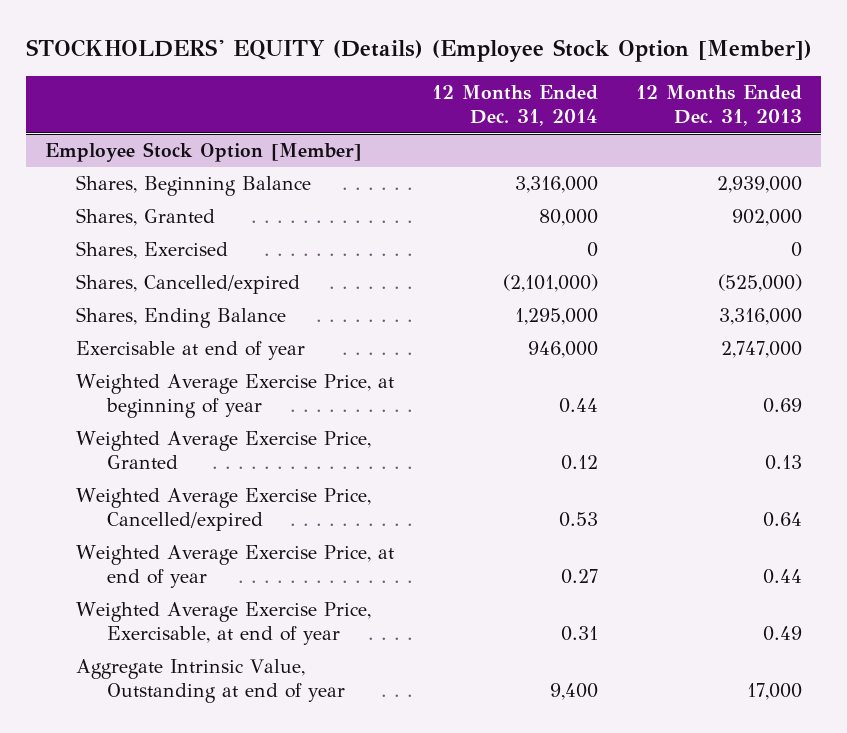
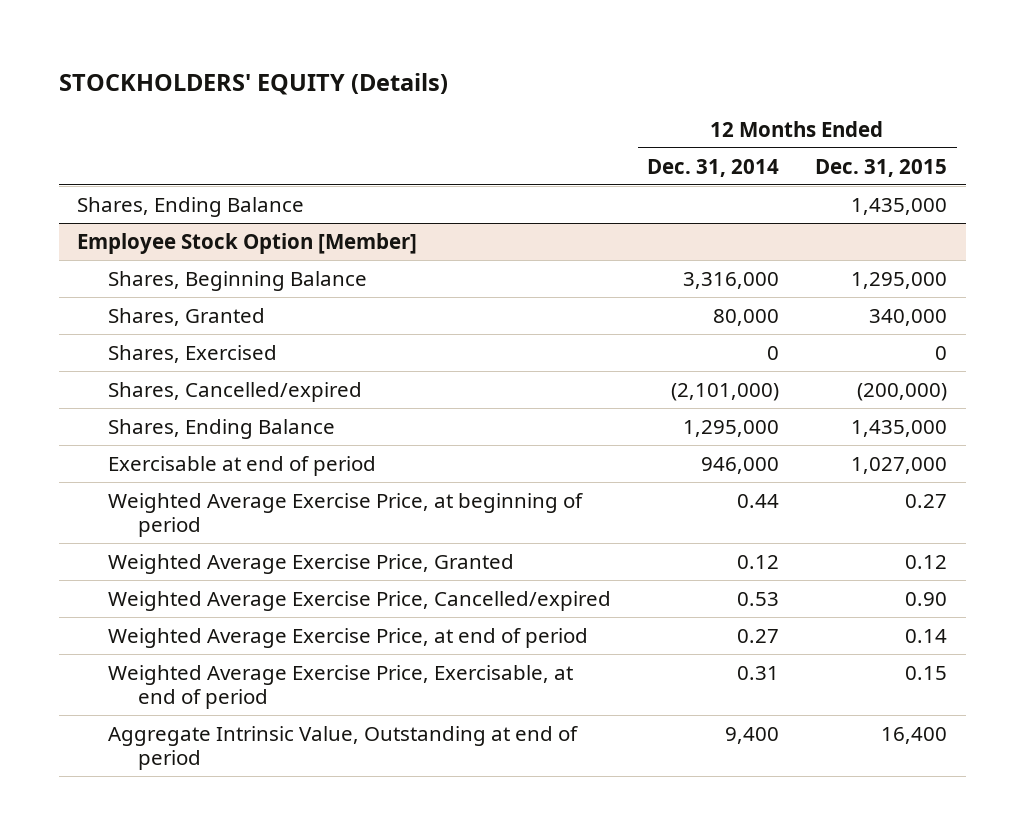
- STOCKHOLDERS' EQUITY (Details) (Employee Stock Option [Member])
+ STOCKHOLDERS' EQUITY (Details)
- | 12 Months Ended Dec. 31, 2014 | 12 Months Ended Dec. 31, 2013
+ | 12 Months Ended Dec. 31, 2014 | 12 Months Ended Dec. 31, 2015
+ Shares, Ending Balance | | 1,435,000
@ Employee Stock Option [Member]
- Exercisable at end of year | 946,000 | 2,747,000
- Weighted Average Exercise Price, at beginning of year | 0.44 | 0.69
+ Exercisable at end of period | 946,000 | 1,027,000
+ Weighted Average Exercise Price, at beginning of period | 0.44 | 0.27
- Weighted Average Exercise Price, at end of year | 0.27 | 0.44
- Weighted Average Exercise Price, Exercisable, at end of year | 0.31 | 0.49
- Aggregate Intrinsic Value, Outstanding at end of year | 9,400 | 17,000
+ Weighted Average Exercise Price, at end of period | 0.27 | 0.14
+ Weighted Average Exercise Price, Exercisable, at end of period | 0.31 | 0.15
+ Aggregate Intrinsic Value, Outstanding at end of period | 9,400 | 16,400

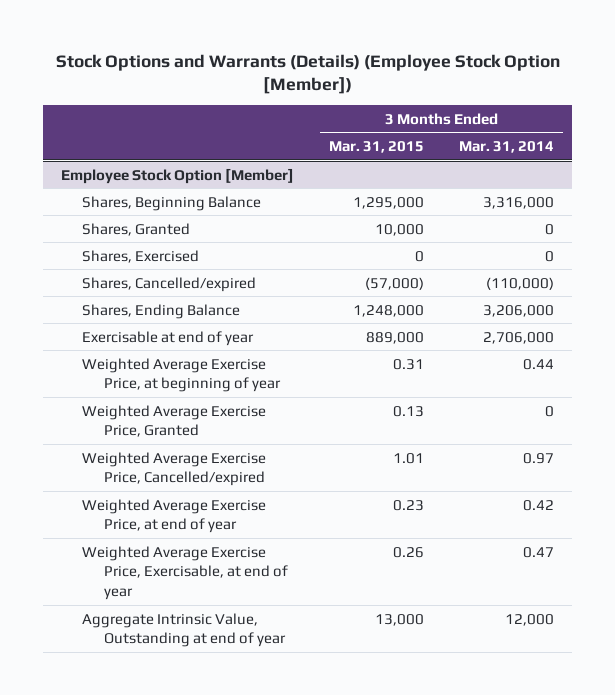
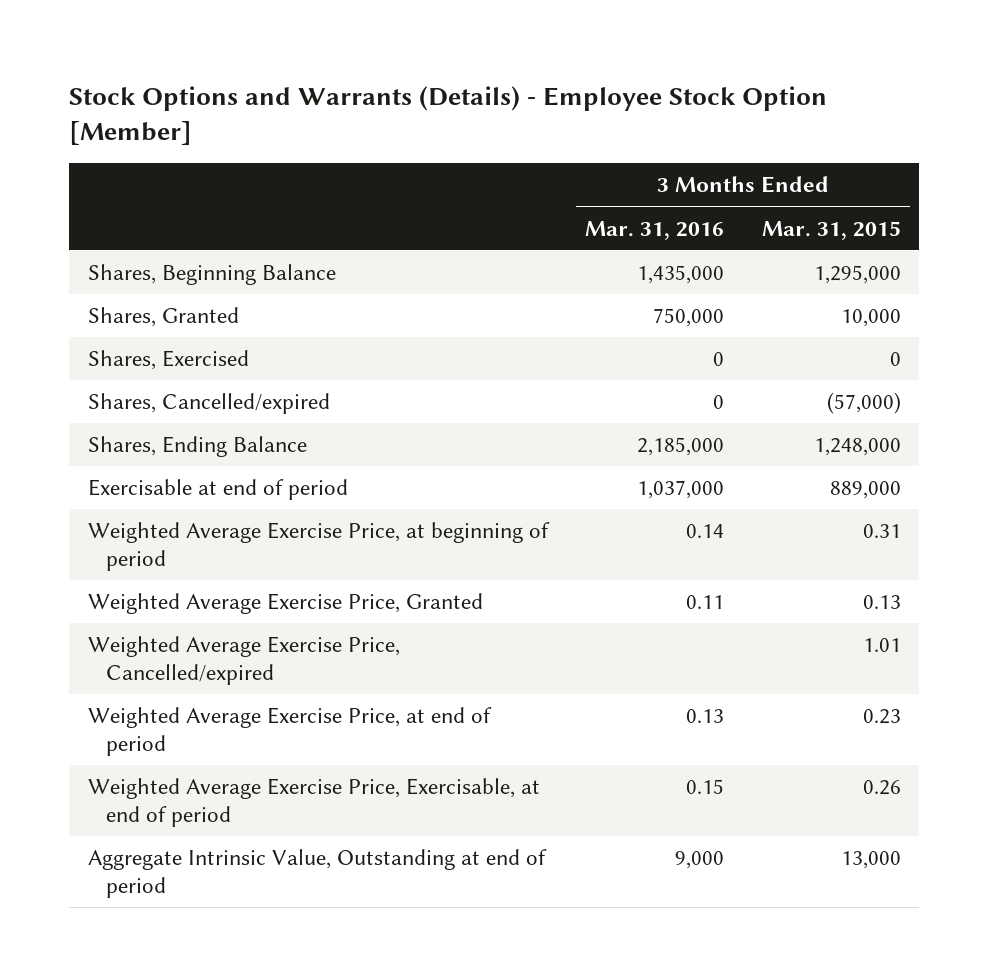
- Stock Options and Warrants (Details) (Employee Stock Option [Member])
+ Stock Options and Warrants (Details) - Employee Stock Option [Member]
- | 3 Months Ended Mar. 31, 2015 | 3 Months Ended Mar. 31, 2014
+ | 3 Months Ended Mar. 31, 2016 | 3 Months Ended Mar. 31, 2015
- Employee Stock Option [Member]
- Exercisable at end of year | 889,000 | 2,706,000
- Weighted Average Exercise Price, at beginning of year | 0.31 | 0.44
+ Exercisable at end of period | 1,037,000 | 889,000
+ Weighted Average Exercise Price, at beginning of period | 0.14 | 0.31
- Weighted Average Exercise Price, at end of year | 0.23 | 0.42
- Weighted Average Exercise Price, Exercisable, at end of year | 0.26 | 0.47
- Aggregate Intrinsic Value, Outstanding at end of year | 13,000 | 12,000
+ Weighted Average Exercise Price, at end of period | 0.13 | 0.23
+ Weighted Average Exercise Price, Exercisable, at end of period | 0.15 | 0.26
+ Aggregate Intrinsic Value, Outstanding at end of period | 9,000 | 13,000

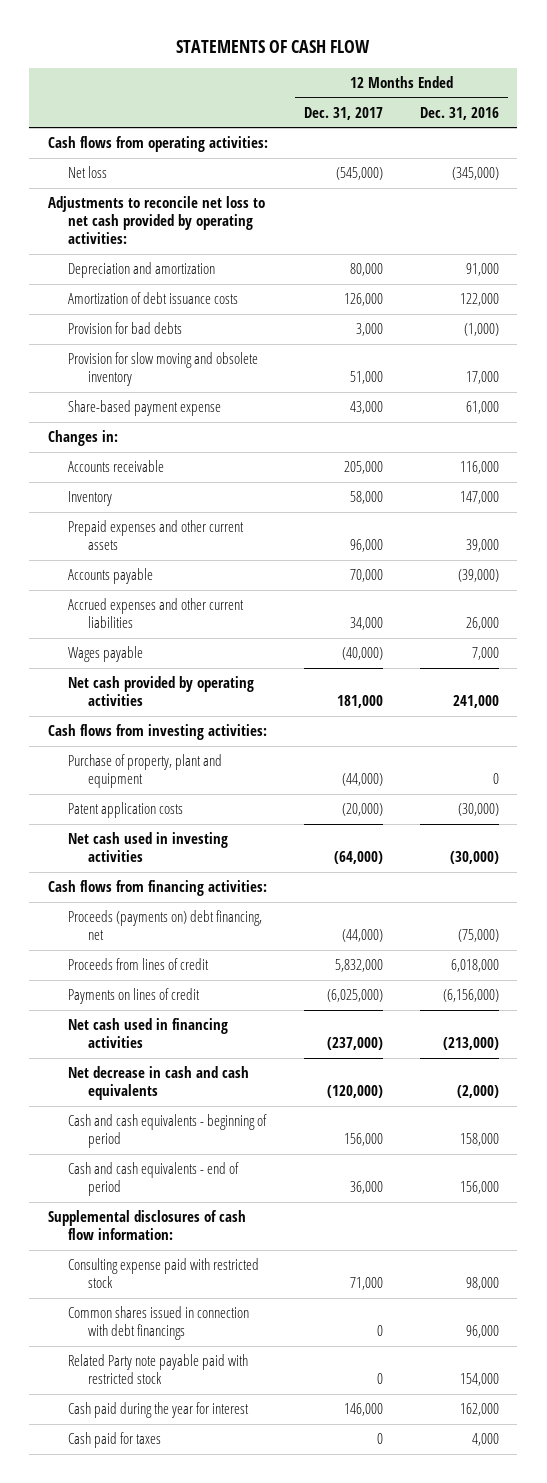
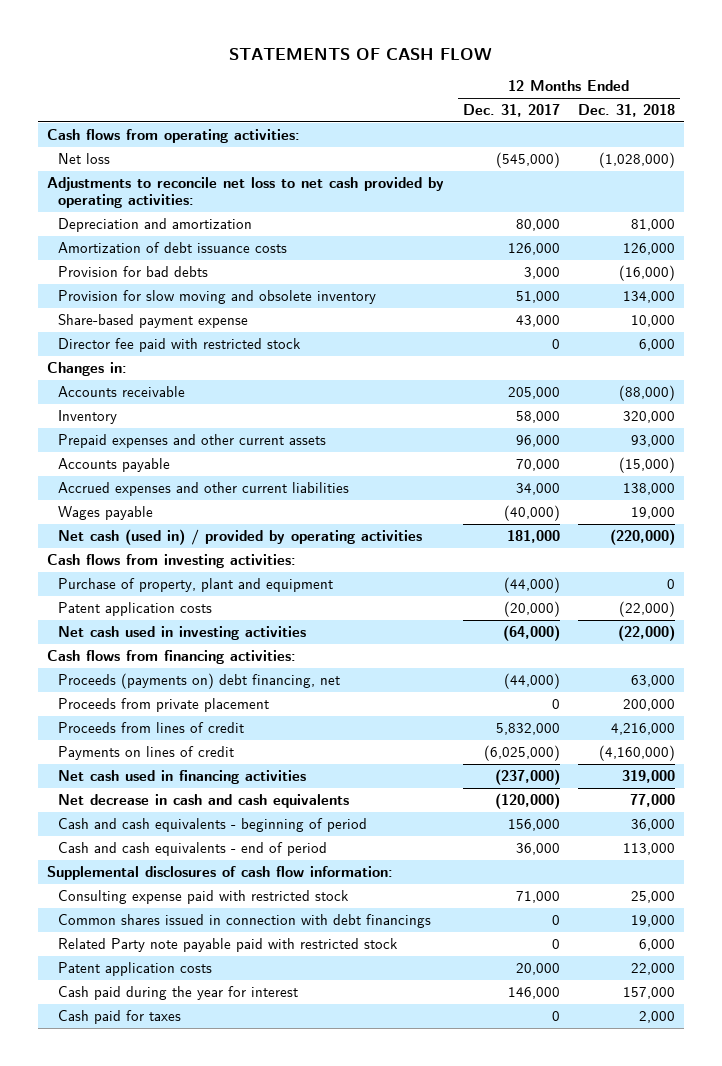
- | 12 Months Ended Dec. 31, 2017 | 12 Months Ended Dec. 31, 2016
+ | 12 Months Ended Dec. 31, 2017 | 12 Months Ended Dec. 31, 2018
+ Director fee paid with restricted stock | 0 | 6,000
- Net cash provided by operating activities | 181,000 | 241,000
+ Net cash (used in) / provided by operating activities | 181,000 | (220,000)
+ Proceeds from private placement | 0 | 200,000
+ Patent application costs | 20,000 | 22,000

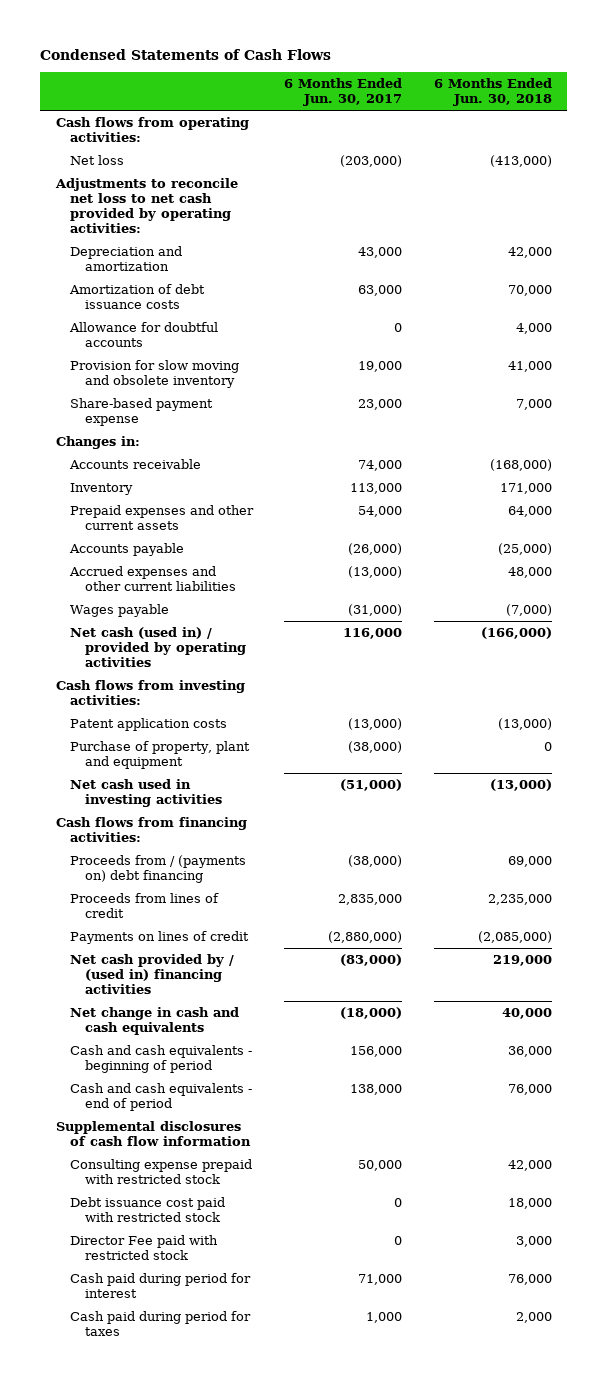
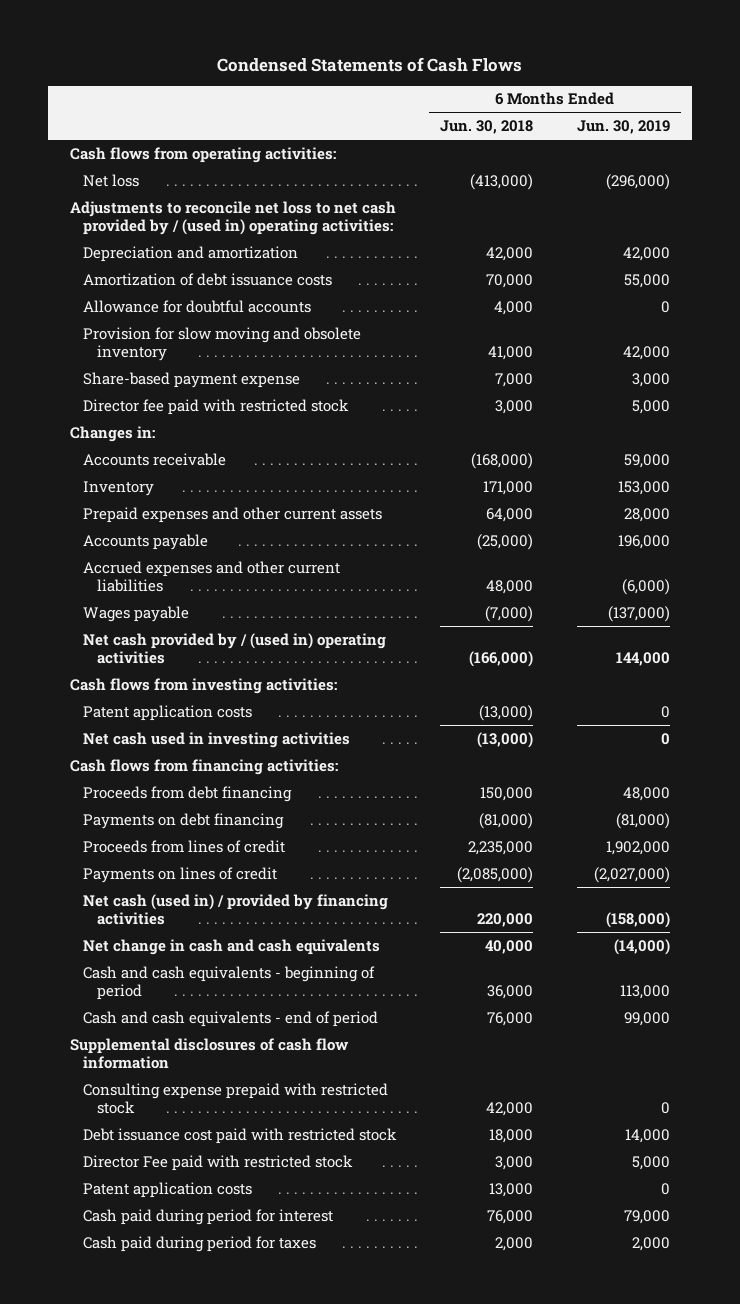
- | 6 Months Ended Jun. 30, 2017 | 6 Months Ended Jun. 30, 2018
+ | 6 Months Ended Jun. 30, 2018 | 6 Months Ended Jun. 30, 2019
- Adjustments to reconcile net loss to net cash provided by operating activities:
+ Adjustments to reconcile net loss to net cash provided by / (used in) operating activities:
+ Director fee paid with restricted stock | 3,000 | 5,000
- Net cash (used in) / provided by operating activities | 116,000 | (166,000)
+ Net cash provided by / (used in) operating activities | (166,000) | 144,000
- Purchase of property, plant and equipment | (38,000) | 0
- Proceeds from / (payments on) debt financing | (38,000) | 69,000
+ Proceeds from debt financing | 150,000 | 48,000
+ Payments on debt financing | (81,000) | (81,000)
- Net cash provided by / (used in) financing activities | (83,000) | 219,000
+ Net cash (used in) / provided by financing activities | 220,000 | (158,000)
+ Patent application costs | 13,000 | 0

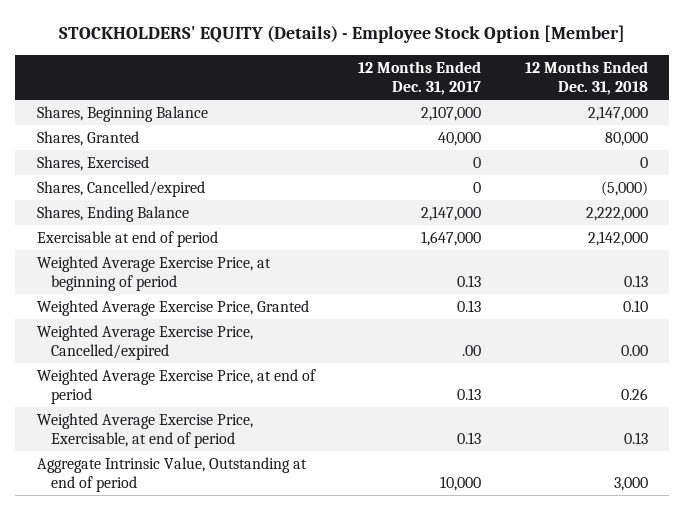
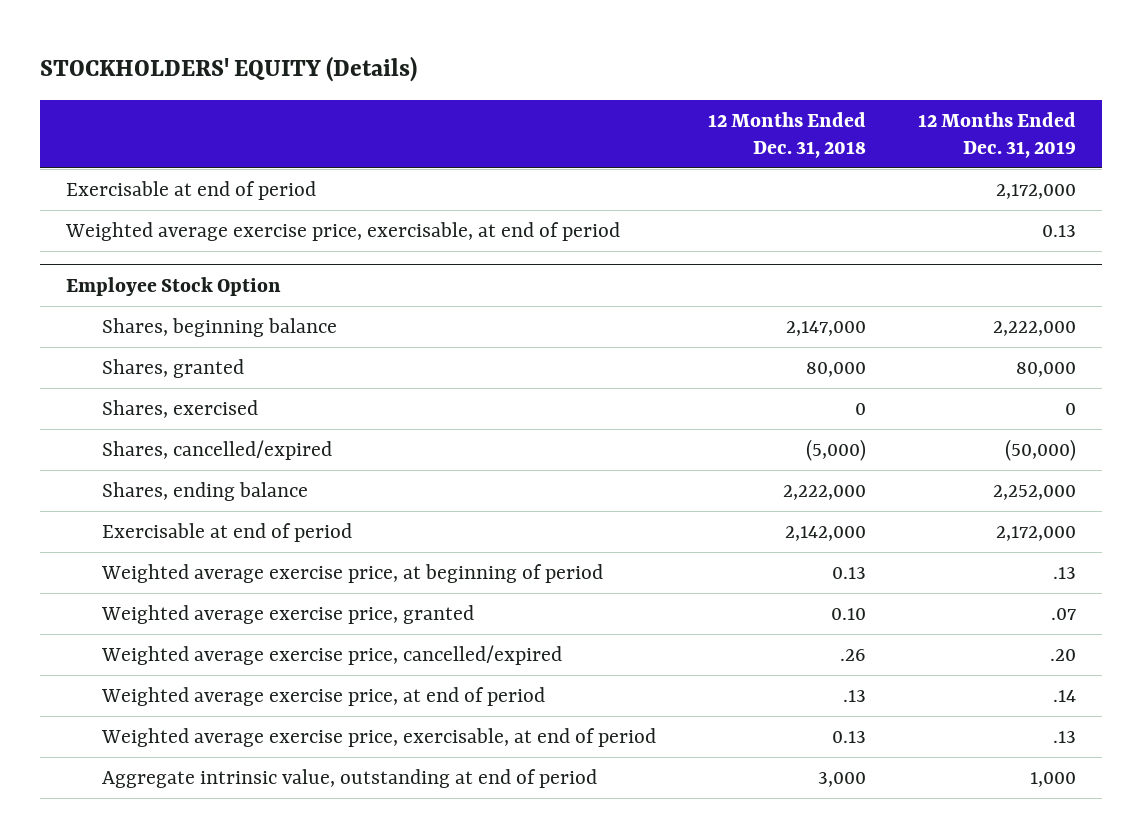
- STOCKHOLDERS' EQUITY (Details) - Employee Stock Option [Member]
+ STOCKHOLDERS' EQUITY (Details)
- | 12 Months Ended Dec. 31, 2017 | 12 Months Ended Dec. 31, 2018
+ | 12 Months Ended Dec. 31, 2018 | 12 Months Ended Dec. 31, 2019
- Shares, Beginning Balance | 2,107,000 | 2,147,000
- Shares, Granted | 40,000 | 80,000
- Shares, Exercised | 0 | 0
- Shares, Cancelled/expired | 0 | (5,000)
- Shares, Ending Balance | 2,147,000 | 2,222,000
+ Exercisable at end of period | | 2,172,000
+ Weighted average exercise price, exercisable, at end of period | | 0.13
+ Employee Stock Option
+ Shares, beginning balance | 2,147,000 | 2,222,000
+ Shares, granted | 80,000 | 80,000
+ Shares, exercised | 0 | 0
+ Shares, cancelled/expired | (5,000) | (50,000)
+ Shares, ending balance | 2,222,000 | 2,252,000
- Weighted Average Exercise Price, at beginning of period | 0.13 | 0.13
- Weighted Average Exercise Price, Granted | 0.13 | 0.10
- Weighted Average Exercise Price, Cancelled/expired | .00 | 0.00
- Weighted Average Exercise Price, at end of period | 0.13 | 0.26
- Weighted Average Exercise Price, Exercisable, at end of period | 0.13 | 0.13
- Aggregate Intrinsic Value, Outstanding at end of period | 10,000 | 3,000
+ Weighted average exercise price, at beginning of period | 0.13 | .13
+ Weighted average exercise price, granted | 0.10 | .07
+ Weighted average exercise price, cancelled/expired | .26 | .20
+ Weighted average exercise price, at end of period | .13 | .14
+ Weighted average exercise price, exercisable, at end of period | 0.13 | .13
+ Aggregate intrinsic value, outstanding at end of period | 3,000 | 1,000

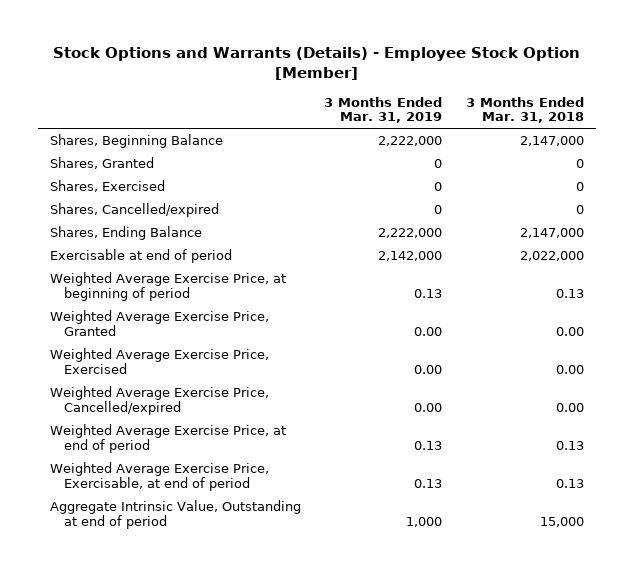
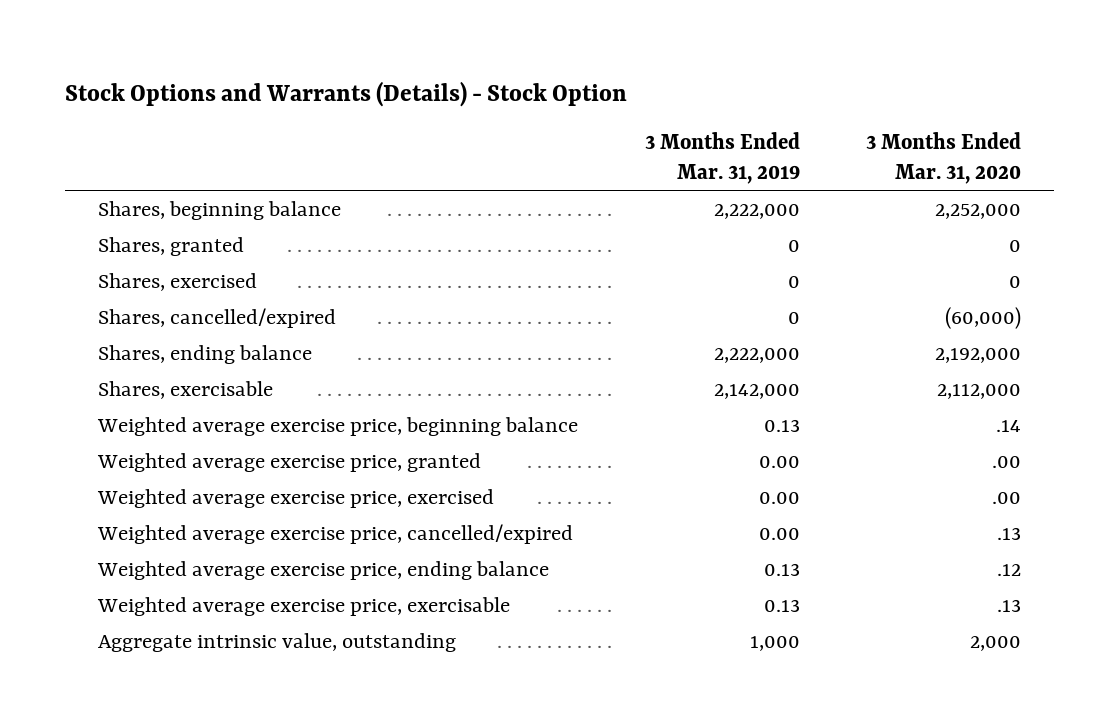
- Stock Options and Warrants (Details) - Employee Stock Option [Member]
+ Stock Options and Warrants (Details) - Stock Option
- | 3 Months Ended Mar. 31, 2019 | 3 Months Ended Mar. 31, 2018
+ | 3 Months Ended Mar. 31, 2019 | 3 Months Ended Mar. 31, 2020
- Shares, Beginning Balance | 2,222,000 | 2,147,000
- Shares, Granted | 0 | 0
- Shares, Exercised | 0 | 0
- Shares, Cancelled/expired | 0 | 0
- Shares, Ending Balance | 2,222,000 | 2,147,000
- Exercisable at end of period | 2,142,000 | 2,022,000
- Weighted Average Exercise Price, at beginning of period | 0.13 | 0.13
- Weighted Average Exercise Price, Granted | 0.00 | 0.00
- Weighted Average Exercise Price, Exercised | 0.00 | 0.00
- Weighted Average Exercise Price, Cancelled/expired | 0.00 | 0.00
- Weighted Average Exercise Price, at end of period | 0.13 | 0.13
- Weighted Average Exercise Price, Exercisable, at end of period | 0.13 | 0.13
- Aggregate Intrinsic Value, Outstanding at end of period | 1,000 | 15,000
+ Shares, beginning balance | 2,222,000 | 2,252,000
+ Shares, granted | 0 | 0
+ Shares, exercised | 0 | 0
+ Shares, cancelled/expired | 0 | (60,000)
+ Shares, ending balance | 2,222,000 | 2,192,000
+ Shares, exercisable | 2,142,000 | 2,112,000
+ Weighted average exercise price, beginning balance | 0.13 | .14
+ Weighted average exercise price, granted | 0.00 | .00
+ Weighted average exercise price, exercised | 0.00 | .00
+ Weighted average exercise price, cancelled/expired | 0.00 | .13
+ Weighted average exercise price, ending balance | 0.13 | .12
+ Weighted average exercise price, exercisable | 0.13 | .13
+ Aggregate intrinsic value, outstanding | 1,000 | 2,000

